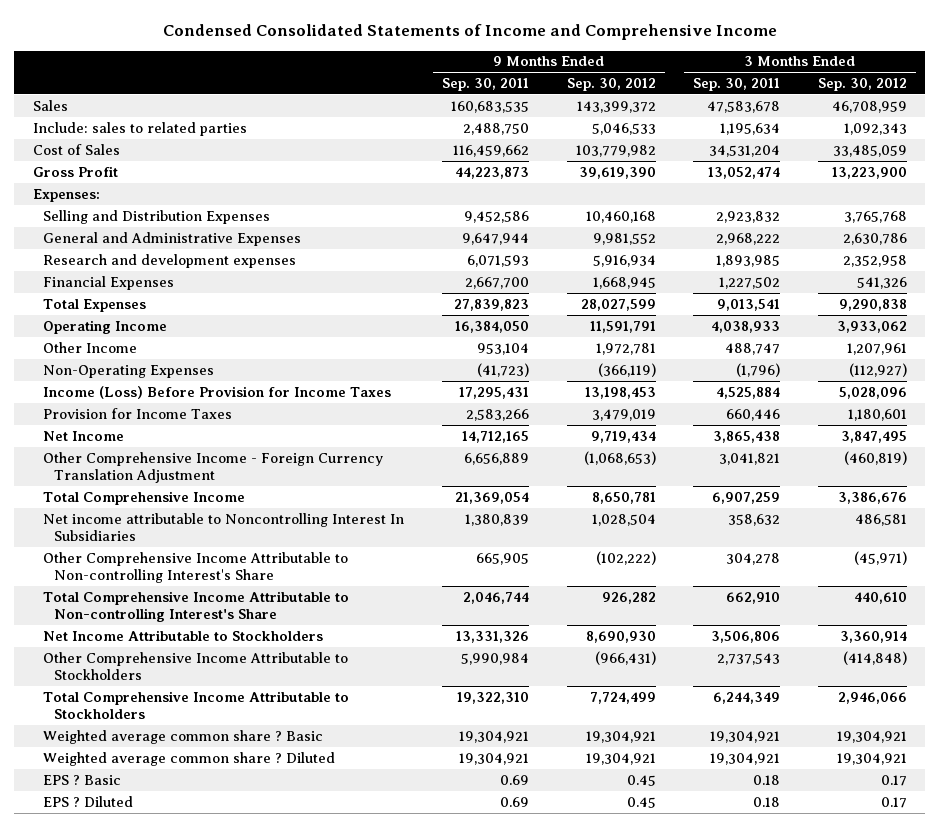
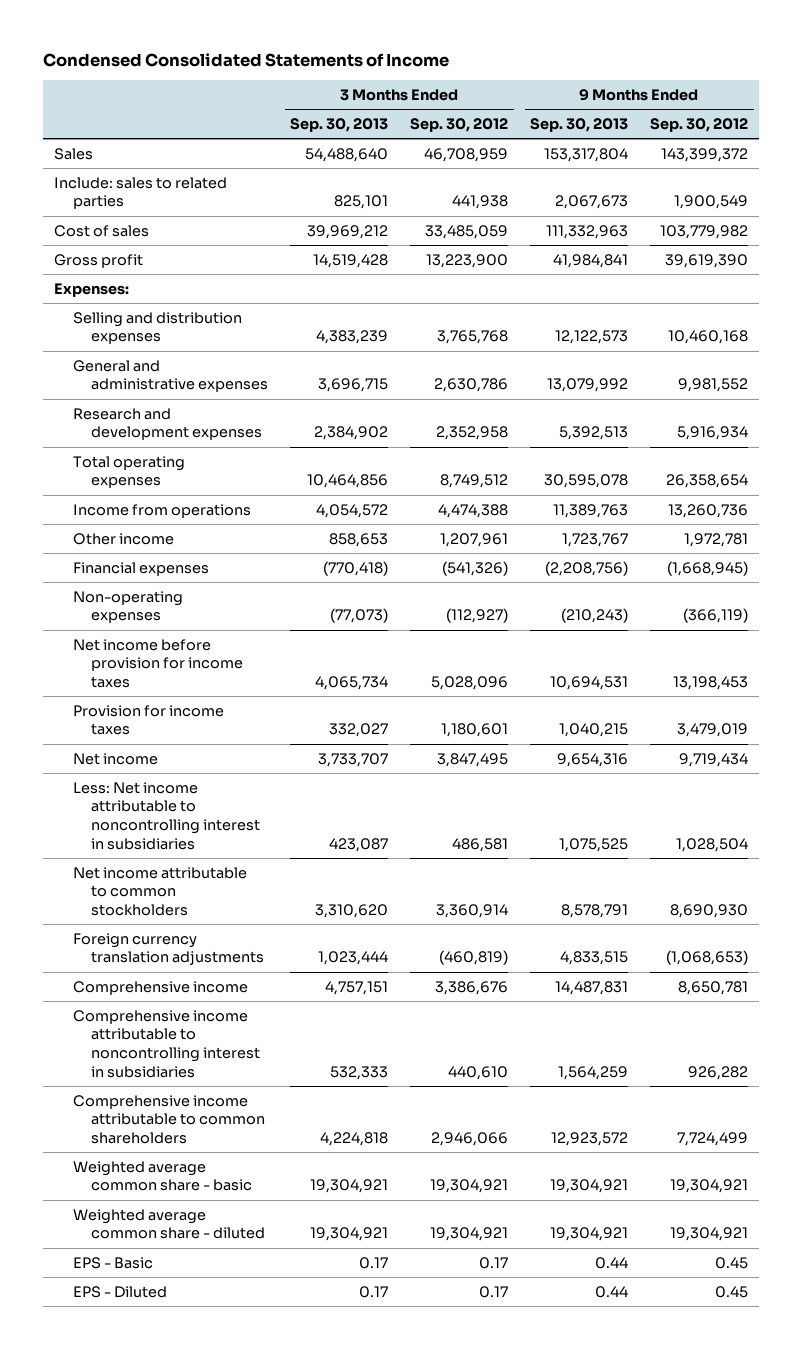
- Condensed Consolidated Statements of Income and Comprehensive Income
+ Condensed Consolidated Statements of Income
- | 9 Months Ended Sep. 30, 2011 | 9 Months Ended Sep. 30, 2012 | 3 Months Ended Sep. 30, 2011 | 3 Months Ended Sep. 30, 2012
+ | 3 Months Ended Sep. 30, 2013 | 3 Months Ended Sep. 30, 2012 | 9 Months Ended Sep. 30, 2013 | 9 Months Ended Sep. 30, 2012
- Include: sales to related parties | 2,488,750 | 5,046,533 | 1,195,634 | 1,092,343
- Cost of Sales | 116,459,662 | 103,779,982 | 34,531,204 | 33,485,059
- Gross Profit | 44,223,873 | 39,619,390 | 13,052,474 | 13,223,900
+ Include: sales to related parties | 825,101 | 441,938 | 2,067,673 | 1,900,549
+ Cost of sales | 39,969,212 | 33,485,059 | 111,332,963 | 103,779,982
+ Gross profit | 14,519,428 | 13,223,900 | 41,984,841 | 39,619,390
- Selling and Distribution Expenses | 9,452,586 | 10,460,168 | 2,923,832 | 3,765,768
- General and Administrative Expenses | 9,647,944 | 9,981,552 | 2,968,222 | 2,630,786
+ Selling and distribution expenses | 4,383,239 | 3,765,768 | 12,122,573 | 10,460,168
+ General and administrative expenses | 3,696,715 | 2,630,786 | 13,079,992 | 9,981,552
- Financial Expenses | 2,667,700 | 1,668,945 | 1,227,502 | 541,326
- Total Expenses | 27,839,823 | 28,027,599 | 9,013,541 | 9,290,838
- Operating Income | 16,384,050 | 11,591,791 | 4,038,933 | 3,933,062
- Other Income | 953,104 | 1,972,781 | 488,747 | 1,207,961
- Non-Operating Expenses | (41,723) | (366,119) | (1,796) | (112,927)
- Income (Loss) Before Provision for Income Taxes | 17,295,431 | 13,198,453 | 4,525,884 | 5,028,096
- Provision for Income Taxes | 2,583,266 | 3,479,019 | 660,446 | 1,180,601
- Net Income | 14,712,165 | 9,719,434 | 3,865,438 | 3,847,495
- Other Comprehensive Income - Foreign Currency Translation Adjustment | 6,656,889 | (1,068,653) | 3,041,821 | (460,819)
- Total Comprehensive Income | 21,369,054 | 8,650,781 | 6,907,259 | 3,386,676
- Net income attributable to Noncontrolling Interest In Subsidiaries | 1,380,839 | 1,028,504 | 358,632 | 486,581
- Other Comprehensive Income Attributable to Non-controlling Interest's Share | 665,905 | (102,222) | 304,278 | (45,971)
- Total Comprehensive Income Attributable to Non-controlling Interest's Share | 2,046,744 | 926,282 | 662,910 | 440,610
- Net Income Attributable to Stockholders | 13,331,326 | 8,690,930 | 3,506,806 | 3,360,914
- Other Comprehensive Income Attributable to Stockholders | 5,990,984 | (966,431) | 2,737,543 | (414,848)
- Total Comprehensive Income Attributable to Stockholders | 19,322,310 | 7,724,499 | 6,244,349 | 2,946,066
- Weighted average common share ? Basic | 19,304,921 | 19,304,921 | 19,304,921 | 19,304,921
- Weighted average common share ? Diluted | 19,304,921 | 19,304,921 | 19,304,921 | 19,304,921
- EPS ? Basic | 0.69 | 0.45 | 0.18 | 0.17
- EPS ? Diluted | 0.69 | 0.45 | 0.18 | 0.17
+ Total operating expenses | 10,464,856 | 8,749,512 | 30,595,078 | 26,358,654
+ Income from operations | 4,054,572 | 4,474,388 | 11,389,763 | 13,260,736
+ Other income | 858,653 | 1,207,961 | 1,723,767 | 1,972,781
+ Financial expenses | (770,418) | (541,326) | (2,208,756) | (1,668,945)
+ Non-operating expenses | (77,073) | (112,927) | (210,243) | (366,119)
+ Net income before provision for income taxes | 4,065,734 | 5,028,096 | 10,694,531 | 13,198,453
+ Provision for income taxes | 332,027 | 1,180,601 | 1,040,215 | 3,479,019
+ Net income | 3,733,707 | 3,847,495 | 9,654,316 | 9,719,434
+ Less: Net income attributable to noncontrolling interest in subsidiaries | 423,087 | 486,581 | 1,075,525 | 1,028,504
+ Net income attributable to common stockholders | 3,310,620 | 3,360,914 | 8,578,791 | 8,690,930
+ Foreign currency translation adjustments | 1,023,444 | (460,819) | 4,833,515 | (1,068,653)
+ Comprehensive income | 4,757,151 | 3,386,676 | 14,487,831 | 8,650,781
+ Comprehensive income attributable to noncontrolling interest in subsidiaries | 532,333 | 440,610 | 1,564,259 | 926,282
+ Comprehensive income attributable to common shareholders | 4,224,818 | 2,946,066 | 12,923,572 | 7,724,499
+ Weighted average common share - basic | 19,304,921 | 19,304,921 | 19,304,921 | 19,304,921
+ Weighted average common share - diluted | 19,304,921 | 19,304,921 | 19,304,921 | 19,304,921
+ EPS - Basic | 0.17 | 0.17 | 0.44 | 0.45
+ EPS - Diluted | 0.17 | 0.17 | 0.44 | 0.45

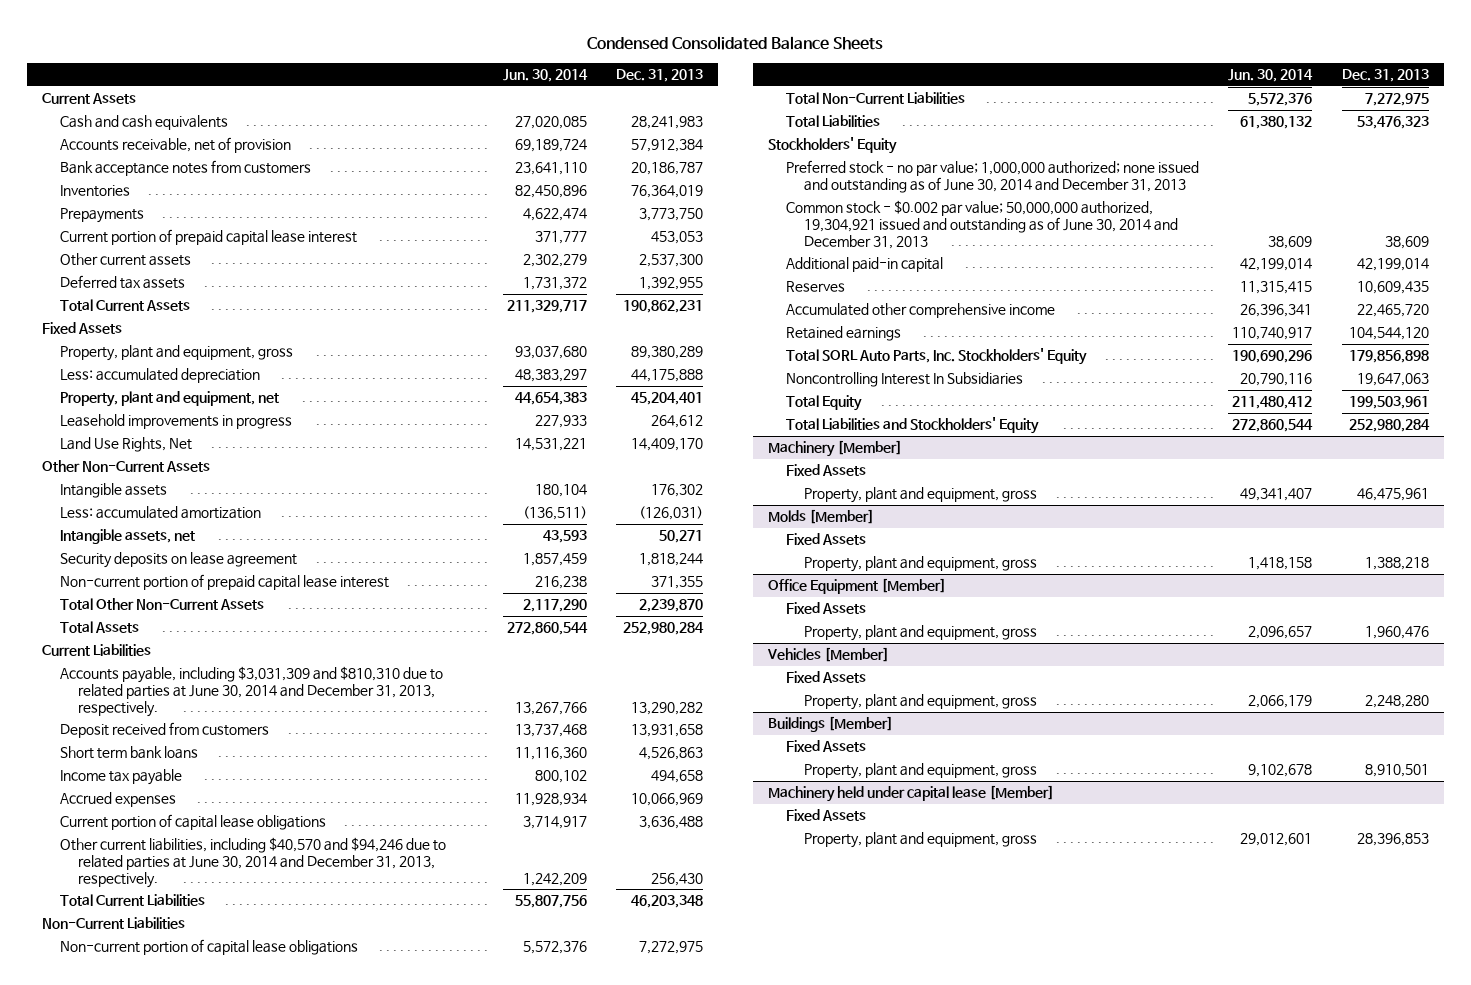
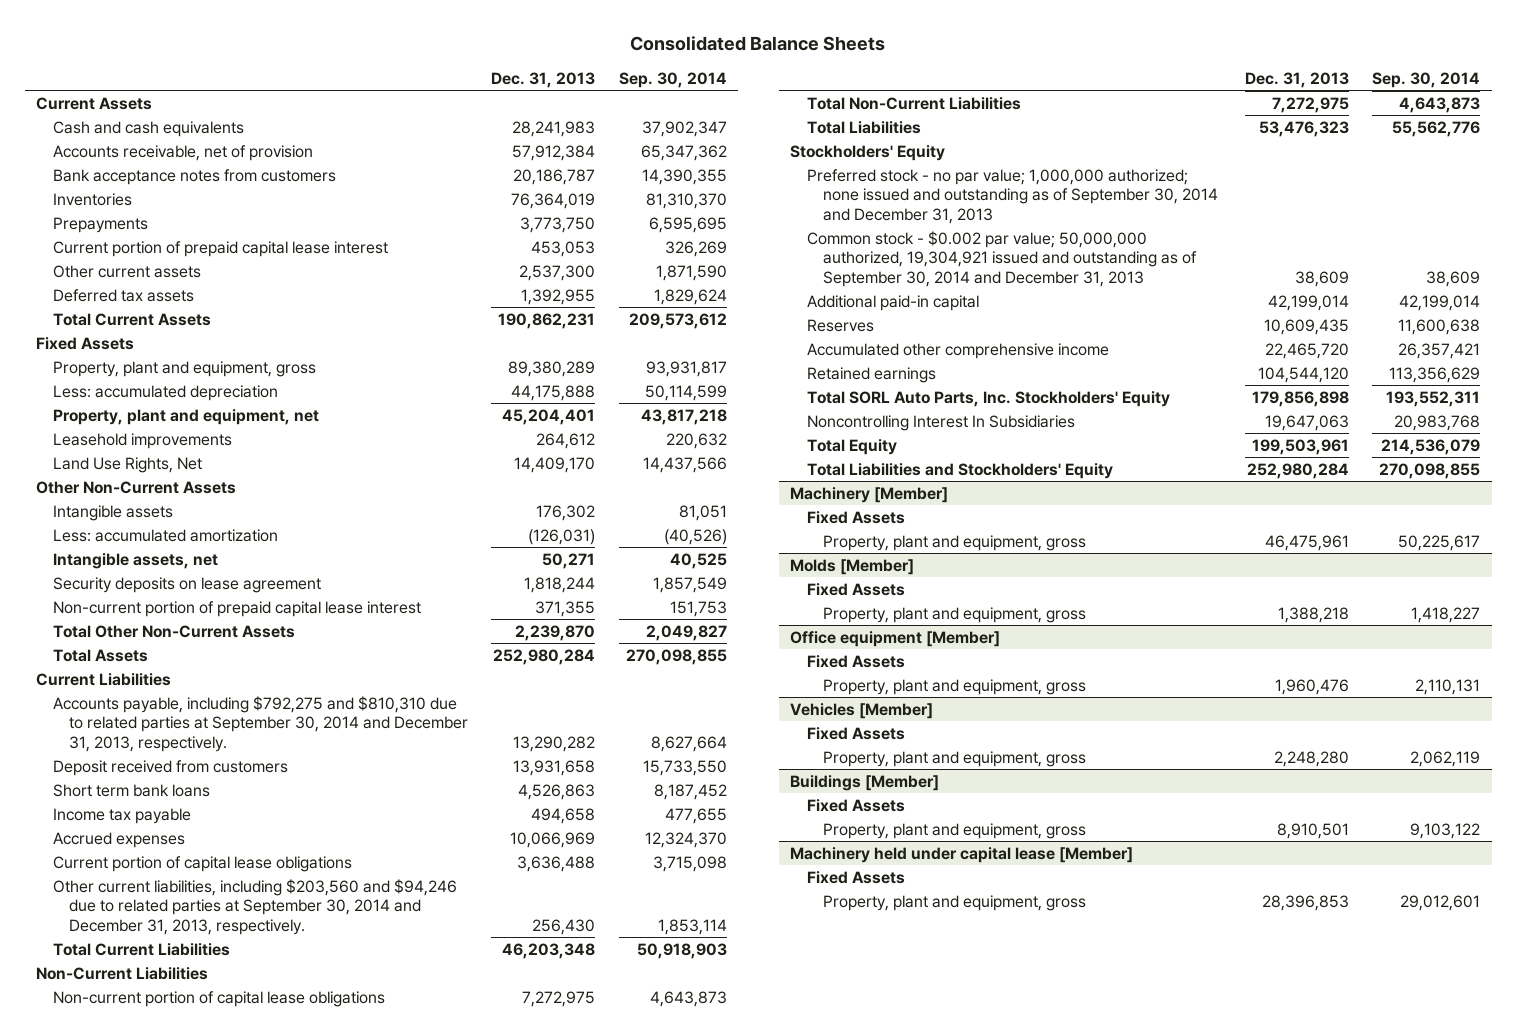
- Condensed Consolidated Balance Sheets
+ Consolidated Balance Sheets
- | Jun. 30, 2014 | Dec. 31, 2013
+ | Dec. 31, 2013 | Sep. 30, 2014
- Leasehold improvements in progress | 227,933 | 264,612
+ Leasehold improvements | 264,612 | 220,632
- Accounts payable, including $3,031,309 and $810,310 due to related parties at June 30, 2014 and December 31, 2013, respectively. | 13,267,766 | 13,290,282
+ Accounts payable, including $792,275 and $810,310 due to related parties at September 30, 2014 and December 31, 2013, respectively. | 13,290,282 | 8,627,664
- Other current liabilities, including $40,570 and $94,246 due to related parties at June 30, 2014 and December 31, 2013, respectively. | 1,242,209 | 256,430
+ Other current liabilities, including $203,560 and $94,246 due to related parties at September 30, 2014 and December 31, 2013, respectively. | 256,430 | 1,853,114
- Preferred stock - no par value; 1,000,000 authorized; none issued and outstanding as of June 30, 2014 and December 31, 2013
- Common stock - $0.002 par value; 50,000,000 authorized, 19,304,921 issued and outstanding as of June 30, 2014 and December 31, 2013 | 38,609 | 38,609
+ Preferred stock - no par value; 1,000,000 authorized; none issued and outstanding as of September 30, 2014 and December 31, 2013
+ Common stock - $0.002 par value; 50,000,000 authorized, 19,304,921 issued and outstanding as of September 30, 2014 and December 31, 2013 | 38,609 | 38,609
- Office Equipment [Member]
+ Office equipment [Member]

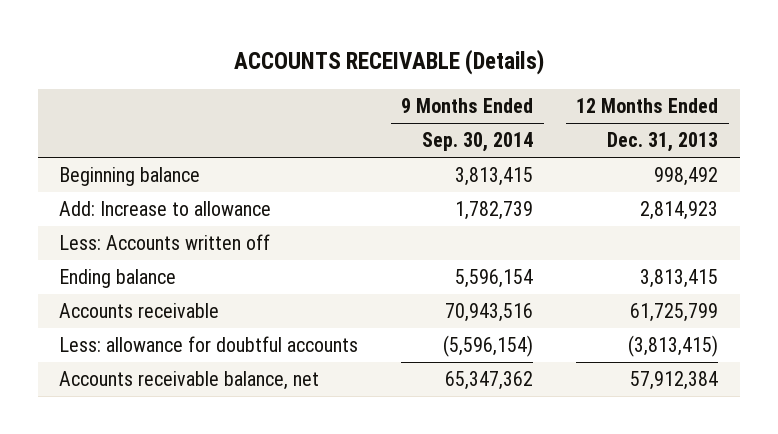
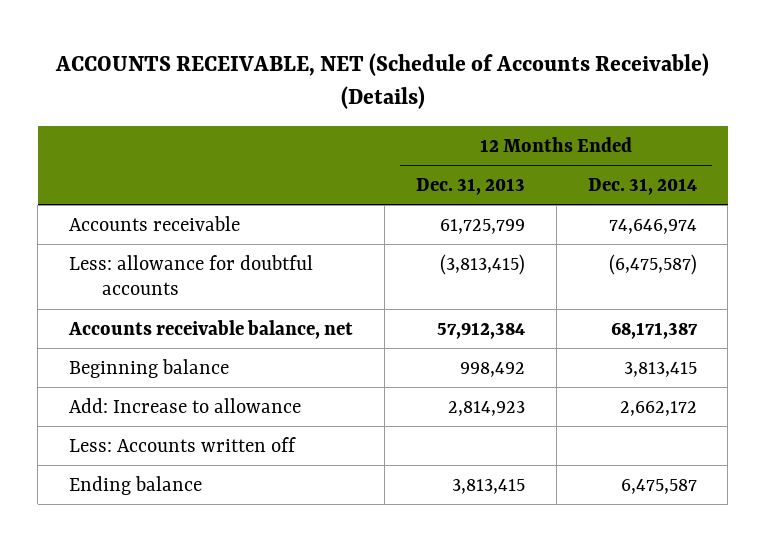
- ACCOUNTS RECEIVABLE (Details)
+ ACCOUNTS RECEIVABLE, NET (Schedule of Accounts Receivable) (Details)
- | 9 Months Ended Sep. 30, 2014 | 12 Months Ended Dec. 31, 2013
+ | 12 Months Ended Dec. 31, 2013 | 12 Months Ended Dec. 31, 2014
moved up: Accounts receivable | 61,725,799 | 74,646,974
moved up: Less: allowance for doubtful accounts | (3,813,415) | (6,475,587)
moved up: Accounts receivable balance, net | 57,912,384 | 68,171,387

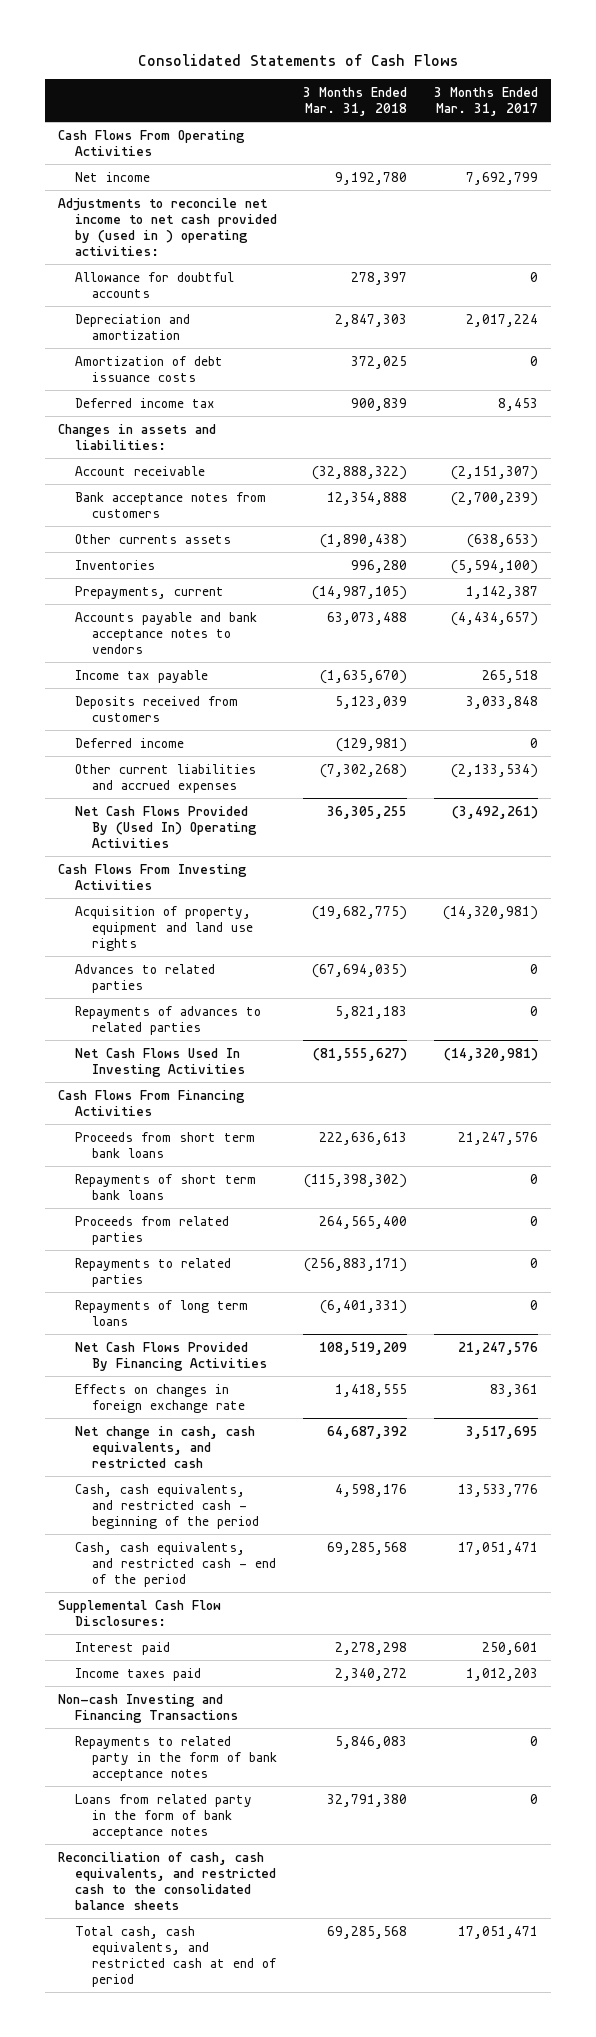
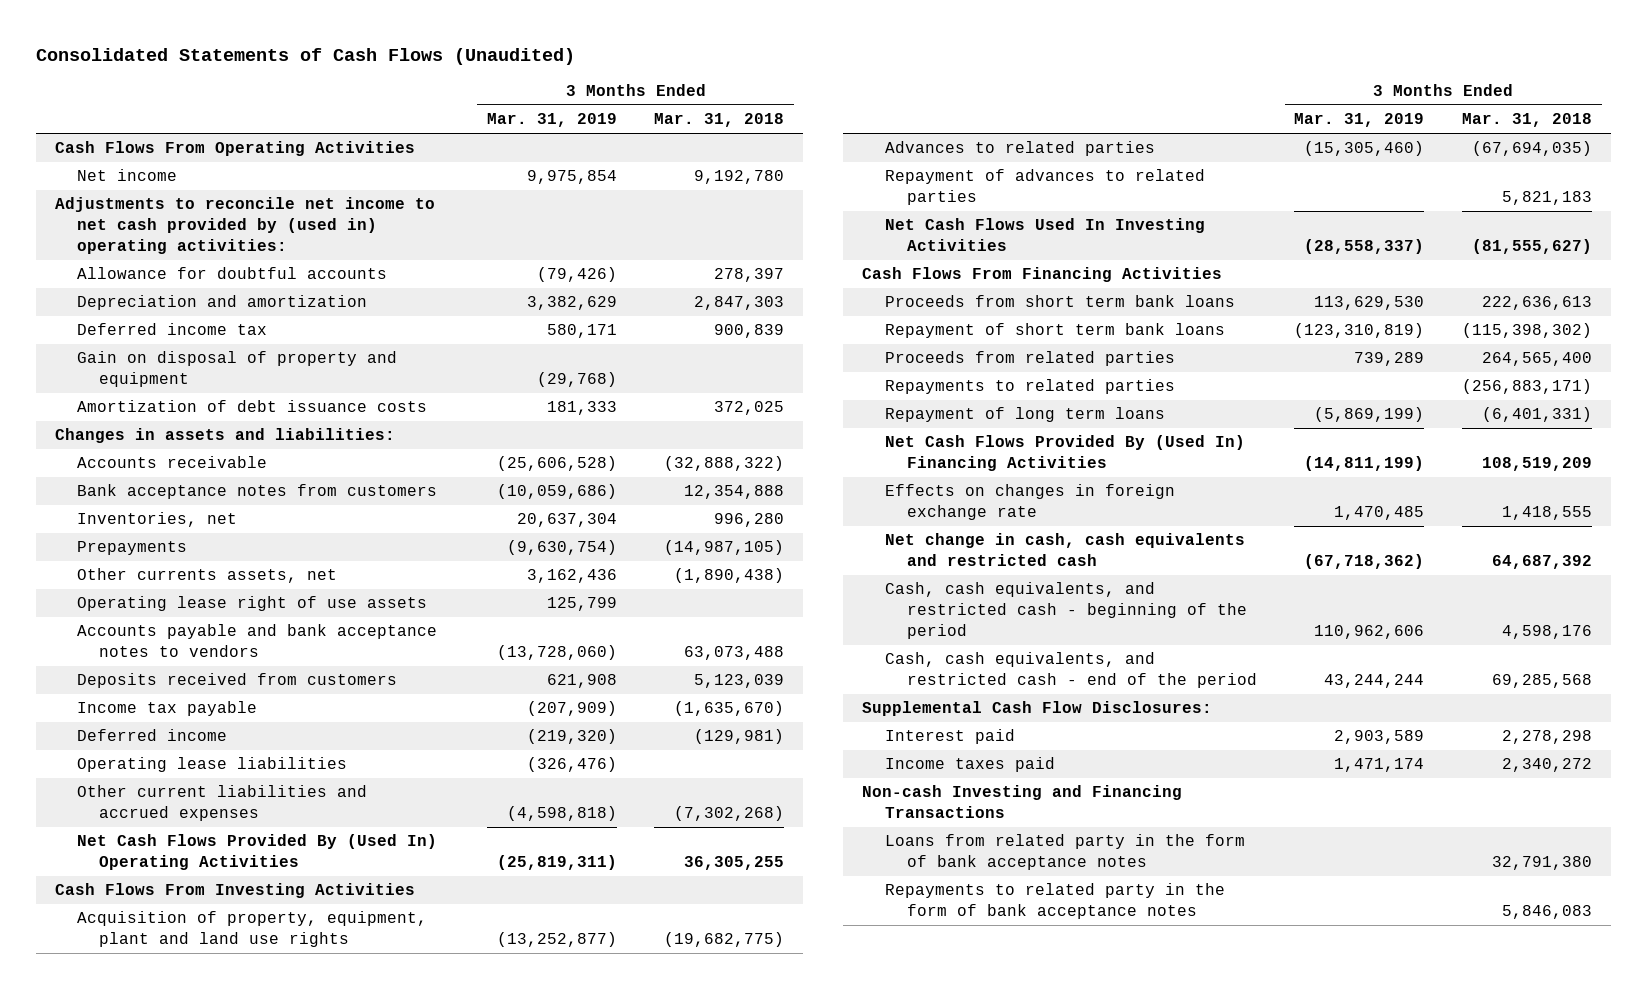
- Consolidated Statements of Cash Flows
+ Consolidated Statements of Cash Flows (Unaudited)
- | 3 Months Ended Mar. 31, 2018 | 3 Months Ended Mar. 31, 2017
+ | 3 Months Ended Mar. 31, 2019 | 3 Months Ended Mar. 31, 2018
- Adjustments to reconcile net income to net cash provided by (used in ) operating activities:
+ Adjustments to reconcile net income to net cash provided by (used in) operating activities:
+ Gain on disposal of property and equipment | (29,768) |
moved down: Amortization of debt issuance costs | 181,333 | 372,025
- Account receivable | (32,888,322) | (2,151,307)
+ Accounts receivable | (25,606,528) | (32,888,322)
- Other currents assets | (1,890,438) | (638,653)
- Inventories | 996,280 | (5,594,100)
- Prepayments, current | (14,987,105) | 1,142,387
+ Inventories, net | 20,637,304 | 996,280
+ Prepayments | (9,630,754) | (14,987,105)
+ Other currents assets, net | 3,162,436 | (1,890,438)
+ Operating lease right of use assets | 125,799 |
moved down: Income tax payable | (207,909) | (1,635,670)
+ Operating lease liabilities | (326,476) |
- Acquisition of property, equipment and land use rights | (19,682,775) | (14,320,981)
+ Acquisition of property, equipment, plant and land use rights | (13,252,877) | (19,682,775)
- Repayments of advances to related parties | 5,821,183 | 0
+ Repayment of advances to related parties | | 5,821,183
- Repayments of short term bank loans | (115,398,302) | 0
+ Repayment of short term bank loans | (123,310,819) | (115,398,302)
- Repayments of long term loans | (6,401,331) | 0
- Net Cash Flows Provided By Financing Activities | 108,519,209 | 21,247,576
+ Repayment of long term loans | (5,869,199) | (6,401,331)
+ Net Cash Flows Provided By (Used In) Financing Activities | (14,811,199) | 108,519,209
- Net change in cash, cash equivalents, and restricted cash | 64,687,392 | 3,517,695
+ Net change in cash, cash equivalents and restricted cash | (67,718,362) | 64,687,392
- Reconciliation of cash, cash equivalents, and restricted cash to the consolidated balance sheets
- Total cash, cash equivalents, and restricted cash at end of period | 69,285,568 | 17,051,471
moved down: Repayments to related party in the form of bank acceptance notes | | 5,846,083

